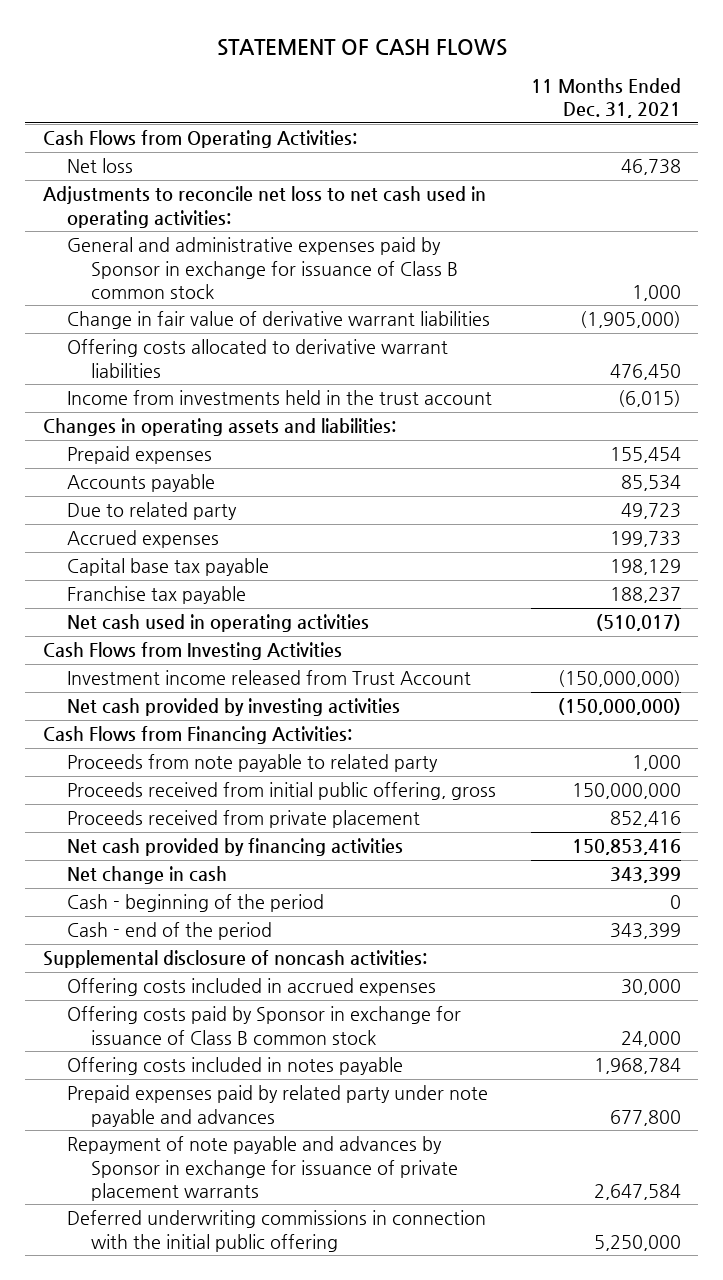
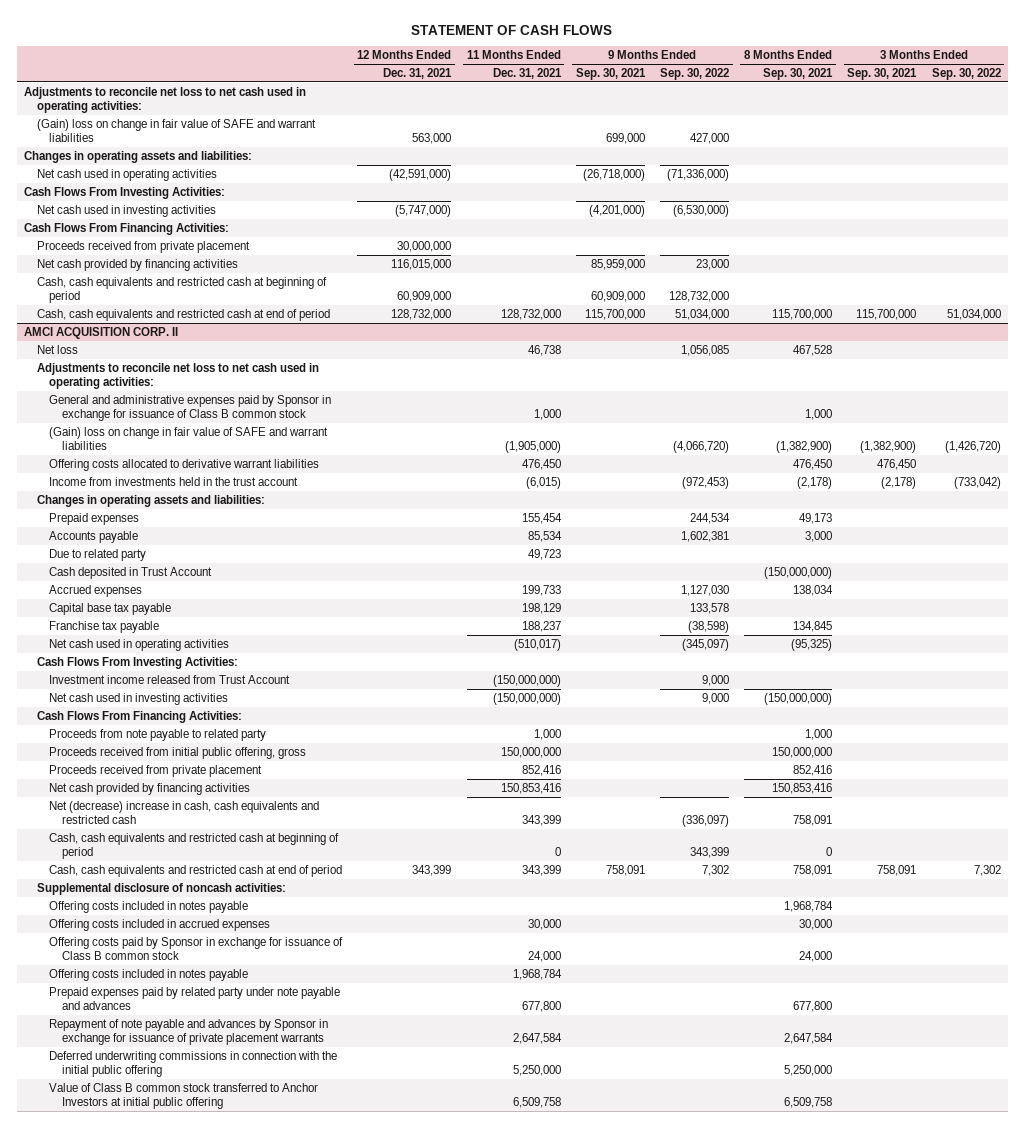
- | 11 Months Ended Dec. 31, 2021
+ | 12 Months Ended Dec. 31, 2021 | 11 Months Ended Dec. 31, 2021 | 9 Months Ended Sep. 30, 2021 | 9 Months Ended Sep. 30, 2022 | 8 Months Ended Sep. 30, 2021 | 3 Months Ended Sep. 30, 2021 | 3 Months Ended Sep. 30, 2022
- Cash Flows from Operating Activities:
+ Adjustments to reconcile net loss to net cash used in operating activities:
+ (Gain) loss on change in fair value of SAFE and warrant liabilities | 563,000 | | 699,000 | 427,000 | | |
+ Changes in operating assets and liabilities:
+ Net cash used in operating activities | (42,591,000) | | (26,718,000) | (71,336,000) | | |
+ Cash Flows From Investing Activities:
+ Net cash used in investing activities | (5,747,000) | | (4,201,000) | (6,530,000) | | |
+ Cash Flows From Financing Activities:
+ Proceeds received from private placement | 30,000,000 | | | | | |
+ Net cash provided by financing activities | 116,015,000 | | 85,959,000 | 23,000 | | |
+ Cash, cash equivalents and restricted cash at beginning of period | 60,909,000 | | 60,909,000 | 128,732,000 | | |
+ Cash, cash equivalents and restricted cash at end of period | 128,732,000 | 128,732,000 | 115,700,000 | 51,034,000 | 115,700,000 | 115,700,000 | 51,034,000
+ AMCI ACQUISITION CORP. II
- Change in fair value of derivative warrant liabilities | (1,905,000)
+ (Gain) loss on change in fair value of SAFE and warrant liabilities | | (1,905,000) | | (4,066,720) | (1,382,900) | (1,382,900) | (1,426,720)
+ Cash deposited in Trust Account | | | | | (150,000,000) | |
- Cash Flows from Investing Activities
+ Cash Flows From Investing Activities:
- Net cash provided by investing activities | (150,000,000)
- Cash Flows from Financing Activities:
+ Net cash used in investing activities | | (150,000,000) | | 9,000 | (150,000,000) | |
+ Cash Flows From Financing Activities:
- Net change in cash | 343,399
- Cash - beginning of the period | 0
- Cash - end of the period | 343,399
+ Net (decrease) increase in cash, cash equivalents and restricted cash | | 343,399 | | (336,097) | 758,091 | |
+ Cash, cash equivalents and restricted cash at beginning of period | | 0 | | 343,399 | 0 | |
+ Cash, cash equivalents and restricted cash at end of period | 343,399 | 343,399 | 758,091 | 7,302 | 758,091 | 758,091 | 7,302
+ Offering costs included in notes payable | | | | | 1,968,784 | |
+ Value of Class B common stock transferred to Anchor Investors at initial public offering | | 6,509,758 | | | 6,509,758 | |

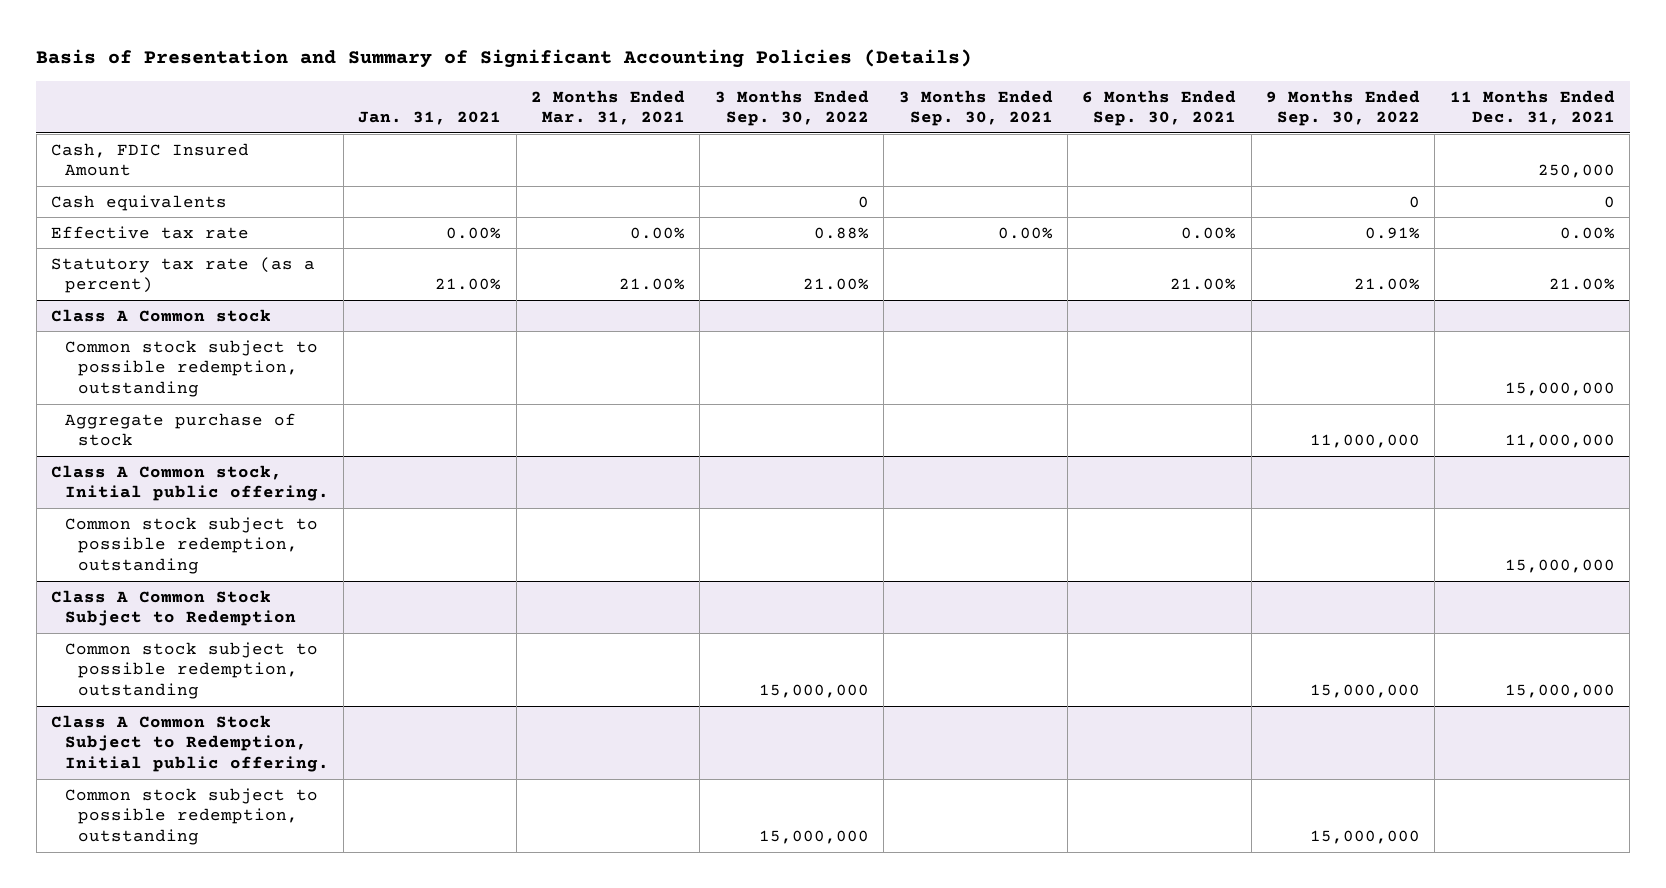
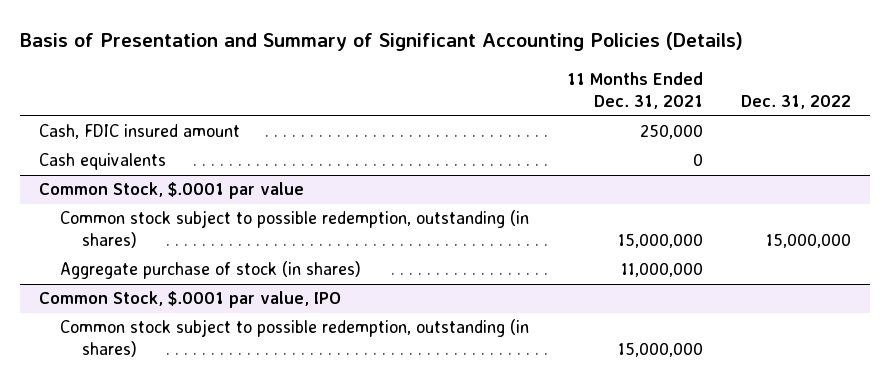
- | Jan. 31, 2021 | 2 Months Ended Mar. 31, 2021 | 3 Months Ended Sep. 30, 2022 | 3 Months Ended Sep. 30, 2021 | 6 Months Ended Sep. 30, 2021 | 9 Months Ended Sep. 30, 2022 | 11 Months Ended Dec. 31, 2021
+ | 11 Months Ended Dec. 31, 2021 | Dec. 31, 2022
- Cash, FDIC Insured Amount | | | | | | | 250,000
+ Cash, FDIC insured amount | 250,000 |
- Effective tax rate | 0.00% | 0.00% | 0.88% | 0.00% | 0.00% | 0.91% | 0.00%
- Statutory tax rate (as a percent) | 21.00% | 21.00% | 21.00% | | 21.00% | 21.00% | 21.00%
- Class A Common stock
- Common stock subject to possible redemption, outstanding | | | | | | | 15,000,000
- Aggregate purchase of stock | | | | | | 11,000,000 | 11,000,000
- Class A Common stock, Initial public offering.
- Common stock subject to possible redemption, outstanding | | | | | | | 15,000,000
- Class A Common Stock Subject to Redemption
- Common stock subject to possible redemption, outstanding | | | 15,000,000 | | | 15,000,000 | 15,000,000
- Class A Common Stock Subject to Redemption, Initial public offering.
- Common stock subject to possible redemption, outstanding | | | 15,000,000 | | | 15,000,000 |
+ Common Stock, $.0001 par value
+ Common stock subject to possible redemption, outstanding (in shares) | 15,000,000 | 15,000,000
+ Aggregate purchase of stock (in shares) | 11,000,000 |
+ Common Stock, $.0001 par value, IPO
+ Common stock subject to possible redemption, outstanding (in shares) | 15,000,000 |

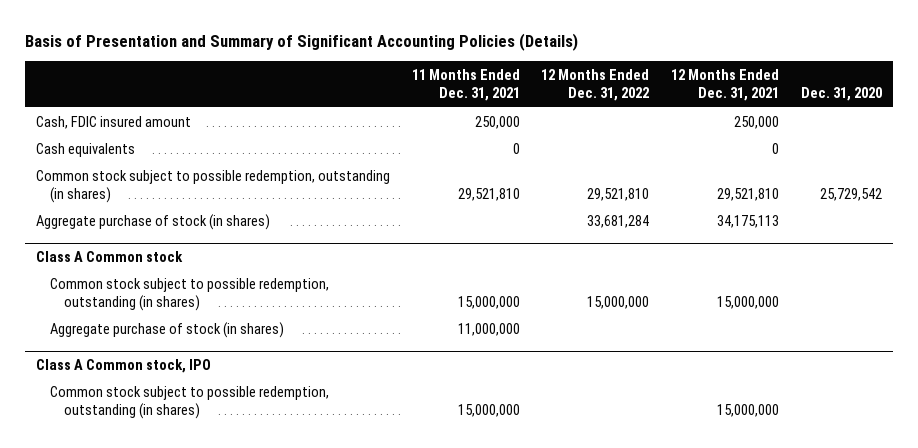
- | 11 Months Ended Dec. 31, 2021 | Dec. 31, 2022
+ | 11 Months Ended Dec. 31, 2021 | 12 Months Ended Dec. 31, 2022 | 12 Months Ended Dec. 31, 2021 | Dec. 31, 2020
- Common Stock, $.0001 par value
+ Common stock subject to possible redemption, outstanding (in shares) | 29,521,810 | 29,521,810 | 29,521,810 | 25,729,542
+ Aggregate purchase of stock (in shares) | | 33,681,284 | 34,175,113 |
+ Class A Common stock
- Common Stock, $.0001 par value, IPO
+ Class A Common stock, IPO

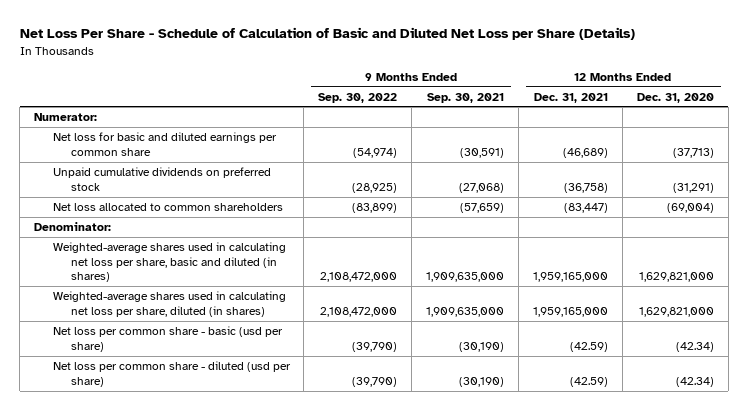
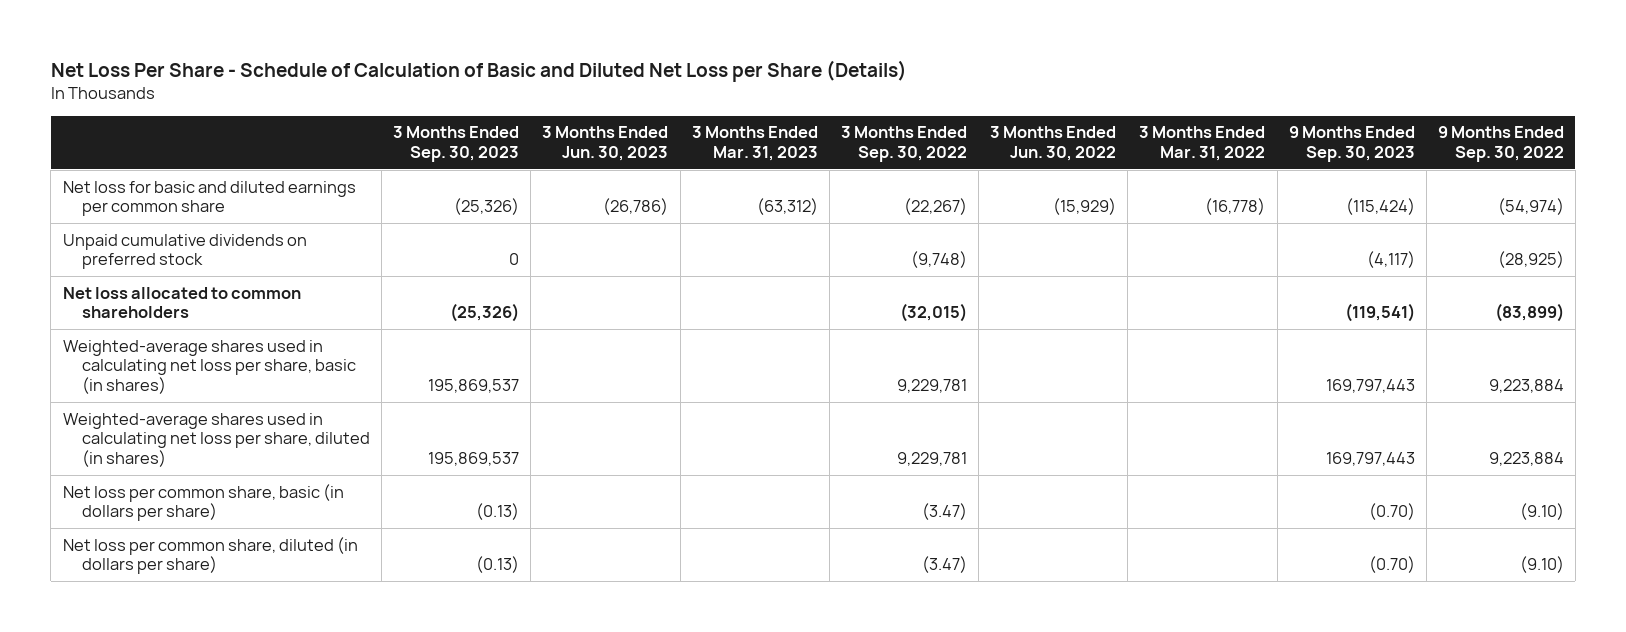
- | 9 Months Ended Sep. 30, 2022 | 9 Months Ended Sep. 30, 2021 | 12 Months Ended Dec. 31, 2021 | 12 Months Ended Dec. 31, 2020
+ | 3 Months Ended Sep. 30, 2023 | 3 Months Ended Jun. 30, 2023 | 3 Months Ended Mar. 31, 2023 | 3 Months Ended Sep. 30, 2022 | 3 Months Ended Jun. 30, 2022 | 3 Months Ended Mar. 31, 2022 | 9 Months Ended Sep. 30, 2023 | 9 Months Ended Sep. 30, 2022
- Numerator:
- Denominator:
- Weighted-average shares used in calculating net loss per share, basic and diluted (in shares) | 2,108,472,000 | 1,909,635,000 | 1,959,165,000 | 1,629,821,000
- Weighted-average shares used in calculating net loss per share, diluted (in shares) | 2,108,472,000 | 1,909,635,000 | 1,959,165,000 | 1,629,821,000
- Net loss per common share - basic (usd per share) | (39,790) | (30,190) | (42.59) | (42.34)
- Net loss per common share - diluted (usd per share) | (39,790) | (30,190) | (42.59) | (42.34)
+ Weighted-average shares used in calculating net loss per share, basic (in shares) | 195,869,537 | | | 9,229,781 | | | 169,797,443 | 9,223,884
+ Weighted-average shares used in calculating net loss per share, diluted (in shares) | 195,869,537 | | | 9,229,781 | | | 169,797,443 | 9,223,884
+ Net loss per common share, basic (in dollars per share) | (0.13) | | | (3.47) | | | (0.70) | (9.10)
+ Net loss per common share, diluted (in dollars per share) | (0.13) | | | (3.47) | | | (0.70) | (9.10)

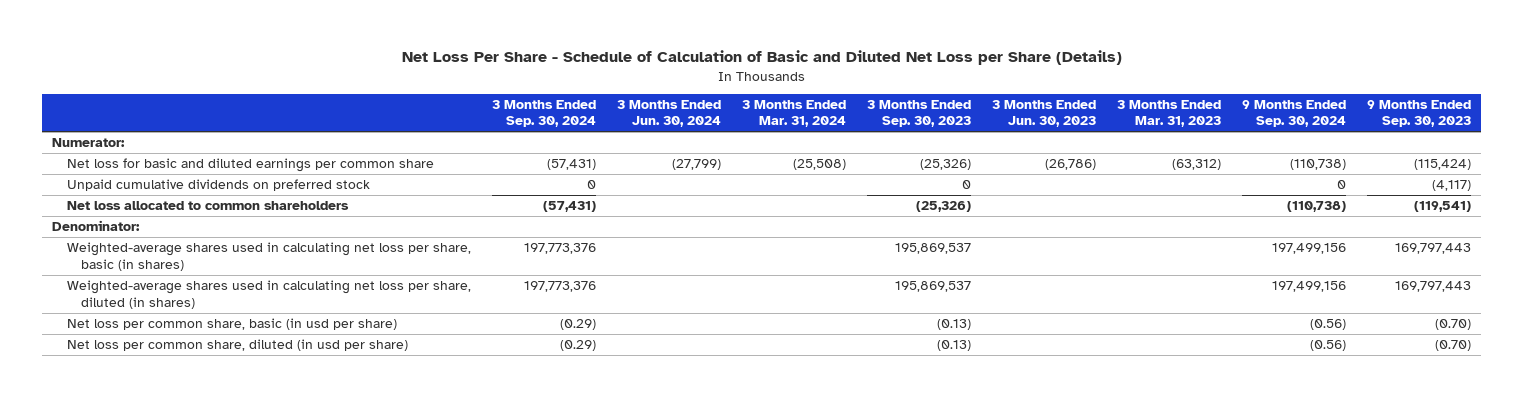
- | 3 Months Ended Sep. 30, 2023 | 3 Months Ended Jun. 30, 2023 | 3 Months Ended Mar. 31, 2023 | 3 Months Ended Sep. 30, 2022 | 3 Months Ended Jun. 30, 2022 | 3 Months Ended Mar. 31, 2022 | 9 Months Ended Sep. 30, 2023 | 9 Months Ended Sep. 30, 2022
+ | 3 Months Ended Sep. 30, 2024 | 3 Months Ended Jun. 30, 2024 | 3 Months Ended Mar. 31, 2024 | 3 Months Ended Sep. 30, 2023 | 3 Months Ended Jun. 30, 2023 | 3 Months Ended Mar. 31, 2023 | 9 Months Ended Sep. 30, 2024 | 9 Months Ended Sep. 30, 2023
+ Numerator:
+ Denominator:
- Net loss per common share, basic (in dollars per share) | (0.13) | | | (3.47) | | | (0.70) | (9.10)
- Net loss per common share, diluted (in dollars per share) | (0.13) | | | (3.47) | | | (0.70) | (9.10)
+ Net loss per common share, basic (in usd per share) | (0.29) | | | (0.13) | | | (0.56) | (0.70)
+ Net loss per common share, diluted (in usd per share) | (0.29) | | | (0.13) | | | (0.56) | (0.70)

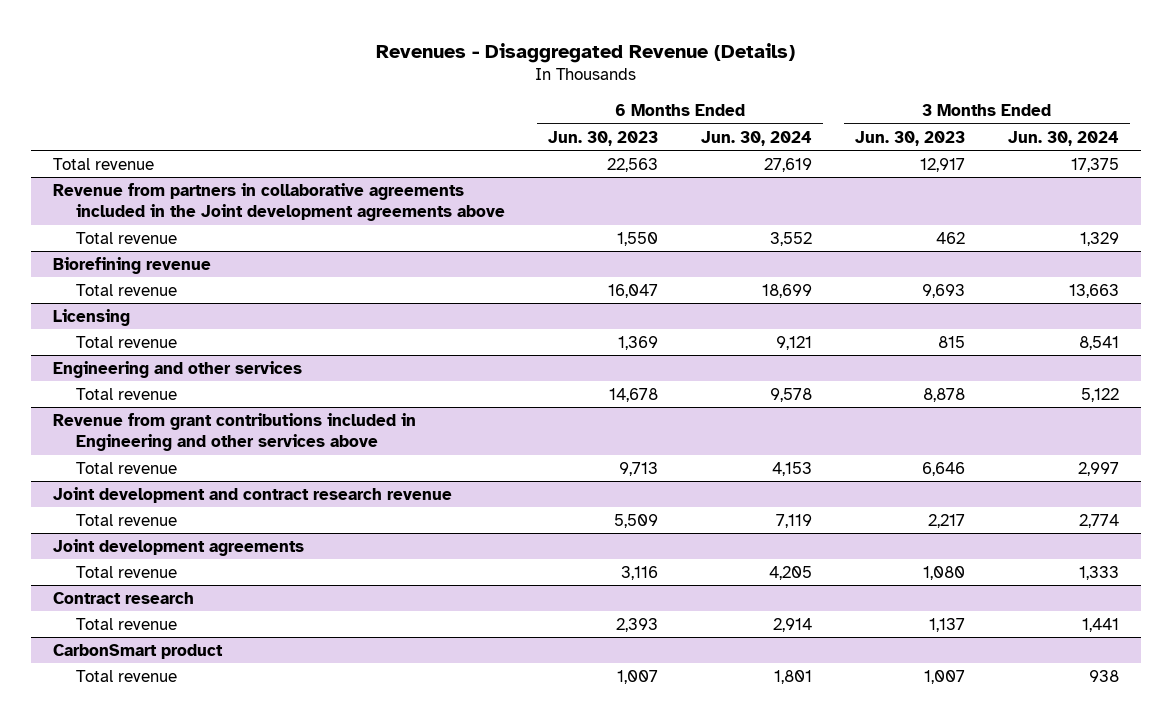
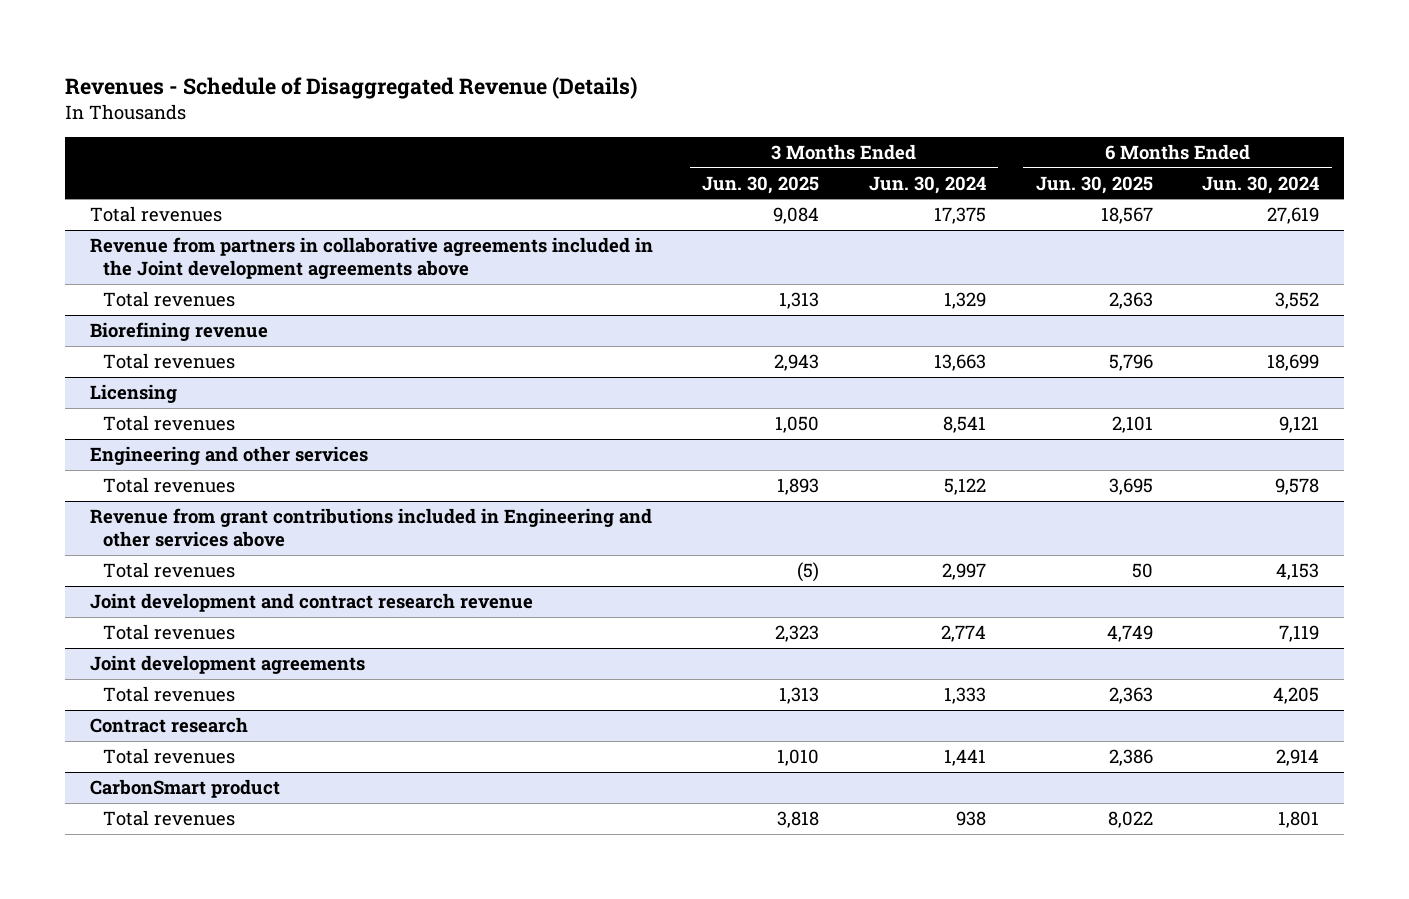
- Revenues - Disaggregated Revenue (Details)
+ Revenues - Schedule of Disaggregated Revenue (Details)
- | 6 Months Ended Jun. 30, 2023 | 6 Months Ended Jun. 30, 2024 | 3 Months Ended Jun. 30, 2023 | 3 Months Ended Jun. 30, 2024
+ | 3 Months Ended Jun. 30, 2025 | 3 Months Ended Jun. 30, 2024 | 6 Months Ended Jun. 30, 2025 | 6 Months Ended Jun. 30, 2024
- Total revenue | 22,563 | 27,619 | 12,917 | 17,375
+ Total revenues | 9,084 | 17,375 | 18,567 | 27,619
@ Revenue from partners in collaborative agreements included in the Joint development agreements above
- Total revenue | 1,550 | 3,552 | 462 | 1,329
+ Total revenues | 1,313 | 1,329 | 2,363 | 3,552
@ Biorefining revenue
- Total revenue | 16,047 | 18,699 | 9,693 | 13,663
+ Total revenues | 2,943 | 13,663 | 5,796 | 18,699
@ Licensing
- Total revenue | 1,369 | 9,121 | 815 | 8,541
+ Total revenues | 1,050 | 8,541 | 2,101 | 9,121
@ Engineering and other services
- Total revenue | 14,678 | 9,578 | 8,878 | 5,122
+ Total revenues | 1,893 | 5,122 | 3,695 | 9,578
@ Revenue from grant contributions included in Engineering and other services above
- Total revenue | 9,713 | 4,153 | 6,646 | 2,997
+ Total revenues | (5) | 2,997 | 50 | 4,153
@ Joint development and contract research revenue
- Total revenue | 5,509 | 7,119 | 2,217 | 2,774
+ Total revenues | 2,323 | 2,774 | 4,749 | 7,119
@ Joint development agreements
- Total revenue | 3,116 | 4,205 | 1,080 | 1,333
+ Total revenues | 1,313 | 1,333 | 2,363 | 4,205
@ Contract research
- Total revenue | 2,393 | 2,914 | 1,137 | 1,441
+ Total revenues | 1,010 | 1,441 | 2,386 | 2,914
@ CarbonSmart product
- Total revenue | 1,007 | 1,801 | 1,007 | 938
+ Total revenues | 3,818 | 938 | 8,022 | 1,801

